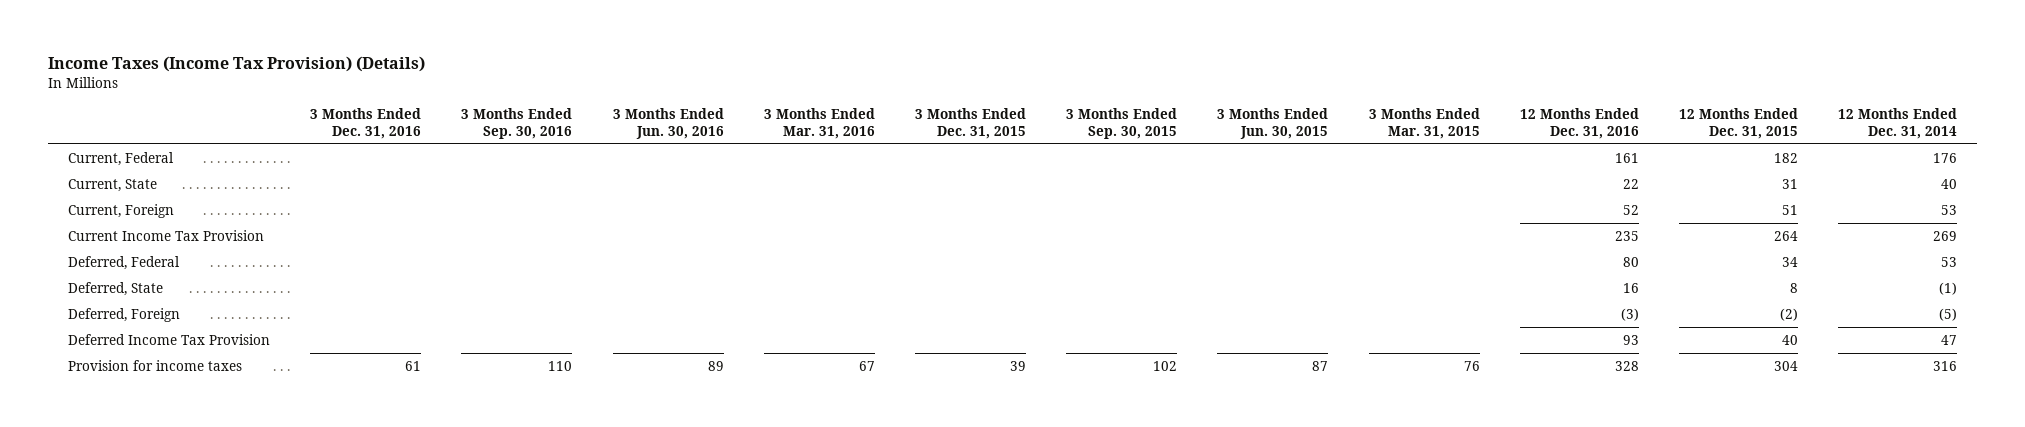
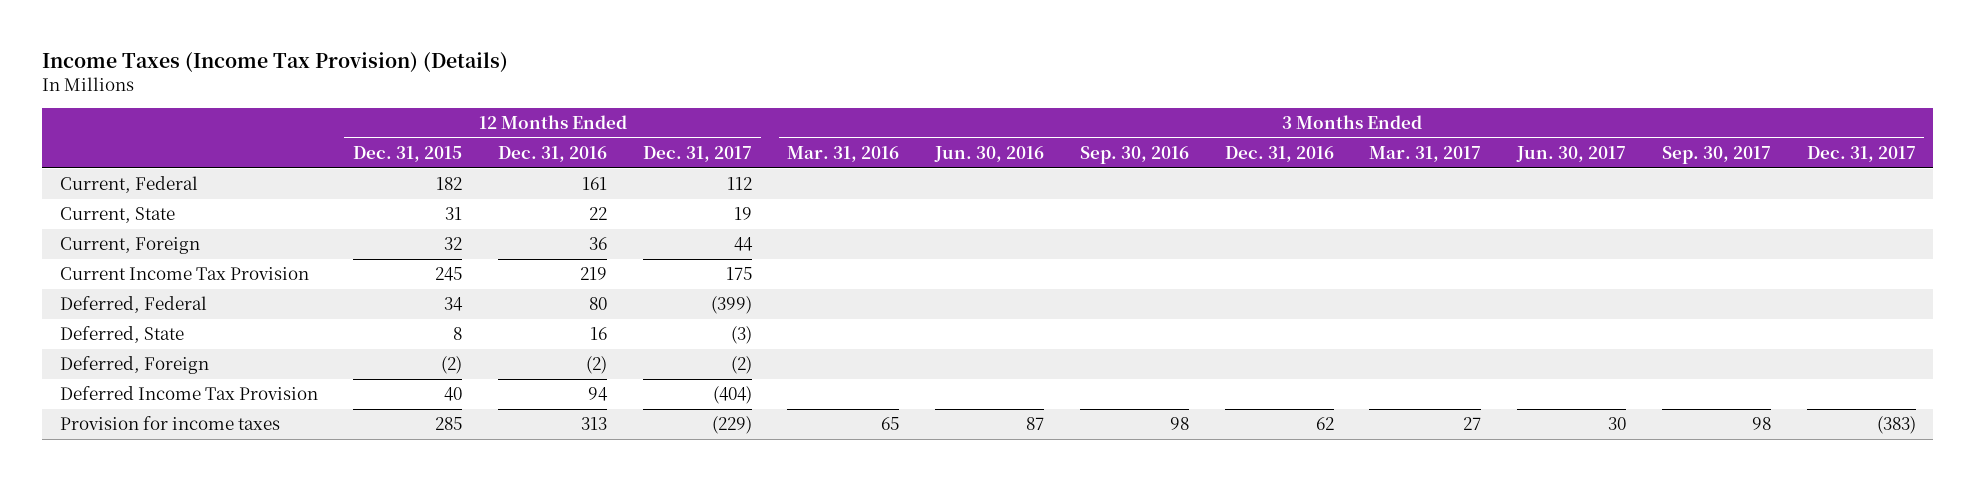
- | 3 Months Ended Dec. 31, 2016 | 3 Months Ended Sep. 30, 2016 | 3 Months Ended Jun. 30, 2016 | 3 Months Ended Mar. 31, 2016 | 3 Months Ended Dec. 31, 2015 | 3 Months Ended Sep. 30, 2015 | 3 Months Ended Jun. 30, 2015 | 3 Months Ended Mar. 31, 2015 | 12 Months Ended Dec. 31, 2016 | 12 Months Ended Dec. 31, 2015 | 12 Months Ended Dec. 31, 2014
+ | 12 Months Ended Dec. 31, 2015 | 12 Months Ended Dec. 31, 2016 | 12 Months Ended Dec. 31, 2017 | 3 Months Ended Mar. 31, 2016 | 3 Months Ended Jun. 30, 2016 | 3 Months Ended Sep. 30, 2016 | 3 Months Ended Dec. 31, 2016 | 3 Months Ended Mar. 31, 2017 | 3 Months Ended Jun. 30, 2017 | 3 Months Ended Sep. 30, 2017 | 3 Months Ended Dec. 31, 2017
- Current, Foreign | | | | | | | | | 52 | 51 | 53
- Current Income Tax Provision | | | | | | | | | 235 | 264 | 269
+ Current, Foreign | 32 | 36 | 44 | | | | | | | |
+ Current Income Tax Provision | 245 | 219 | 175 | | | | | | | |
- Deferred, Foreign | | | | | | | | | (3) | (2) | (5)
- Deferred Income Tax Provision | | | | | | | | | 93 | 40 | 47
- Provision for income taxes | 61 | 110 | 89 | 67 | 39 | 102 | 87 | 76 | 328 | 304 | 316
+ Deferred, Foreign | (2) | (2) | (2) | | | | | | | |
+ Deferred Income Tax Provision | 40 | 94 | (404) | | | | | | | |
+ Provision for income taxes | 285 | 313 | (229) | 65 | 87 | 98 | 62 | 27 | 30 | 98 | (383)

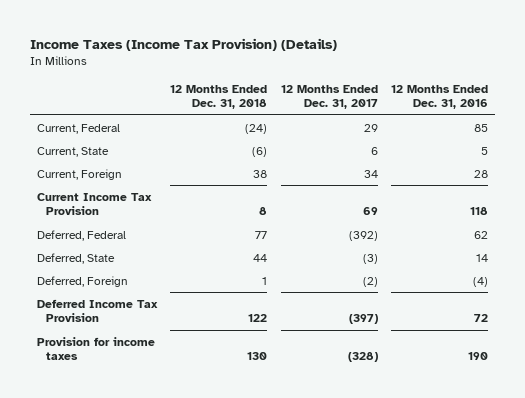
- | 12 Months Ended Dec. 31, 2015 | 12 Months Ended Dec. 31, 2016 | 12 Months Ended Dec. 31, 2017 | 3 Months Ended Mar. 31, 2016 | 3 Months Ended Jun. 30, 2016 | 3 Months Ended Sep. 30, 2016 | 3 Months Ended Dec. 31, 2016 | 3 Months Ended Mar. 31, 2017 | 3 Months Ended Jun. 30, 2017 | 3 Months Ended Sep. 30, 2017 | 3 Months Ended Dec. 31, 2017
+ | 12 Months Ended Dec. 31, 2018 | 12 Months Ended Dec. 31, 2017 | 12 Months Ended Dec. 31, 2016
- Current, Federal | 182 | 161 | 112 | | | | | | | |
- Current, State | 31 | 22 | 19 | | | | | | | |
- Current, Foreign | 32 | 36 | 44 | | | | | | | |
- Current Income Tax Provision | 245 | 219 | 175 | | | | | | | |
- Deferred, Federal | 34 | 80 | (399) | | | | | | | |
- Deferred, State | 8 | 16 | (3) | | | | | | | |
- Deferred, Foreign | (2) | (2) | (2) | | | | | | | |
- Deferred Income Tax Provision | 40 | 94 | (404) | | | | | | | |
- Provision for income taxes | 285 | 313 | (229) | 65 | 87 | 98 | 62 | 27 | 30 | 98 | (383)
+ Current, Federal | (24) | 29 | 85
+ Current, State | (6) | 6 | 5
+ Current, Foreign | 38 | 34 | 28
+ Current Income Tax Provision | 8 | 69 | 118
+ Deferred, Federal | 77 | (392) | 62
+ Deferred, State | 44 | (3) | 14
+ Deferred, Foreign | 1 | (2) | (4)
+ Deferred Income Tax Provision | 122 | (397) | 72
+ Provision for income taxes | 130 | (328) | 190

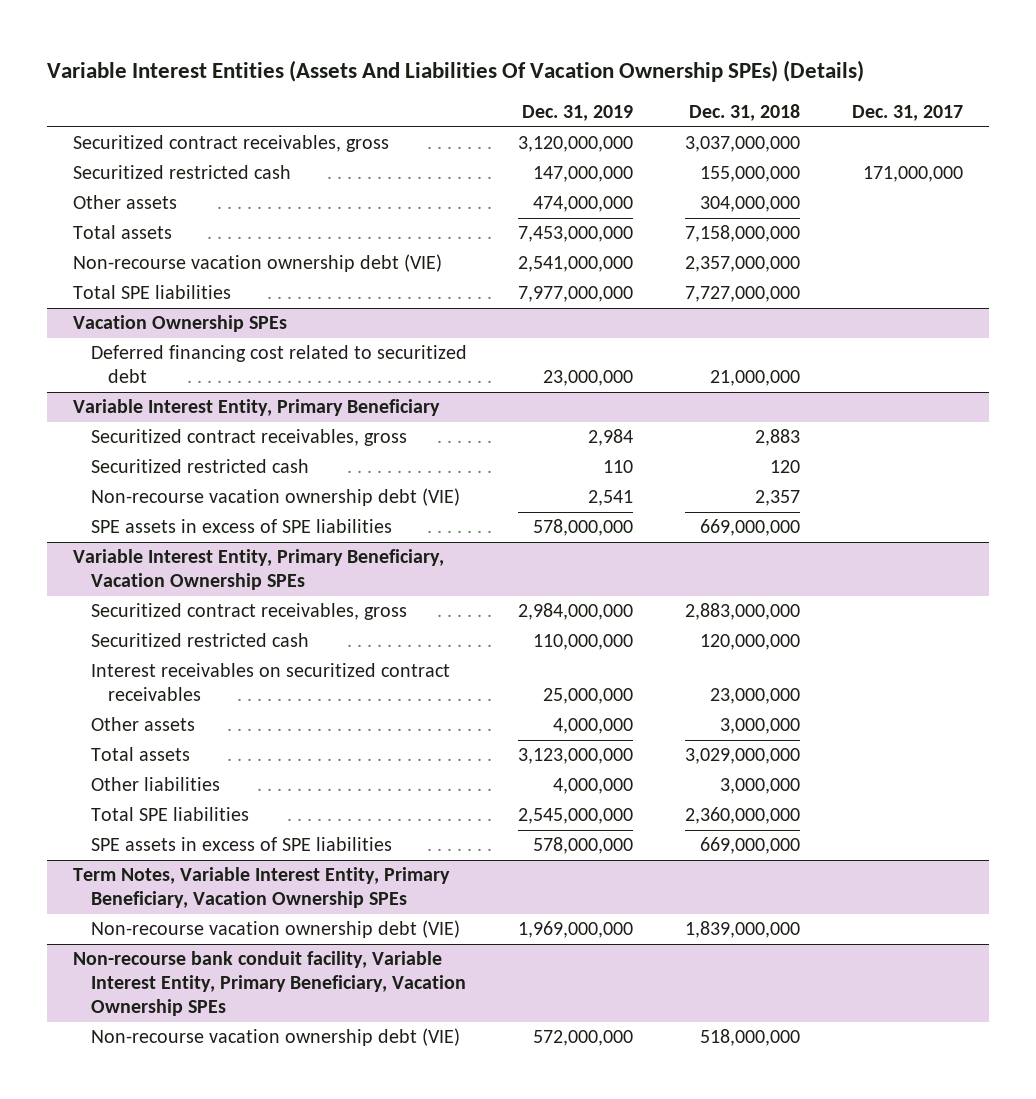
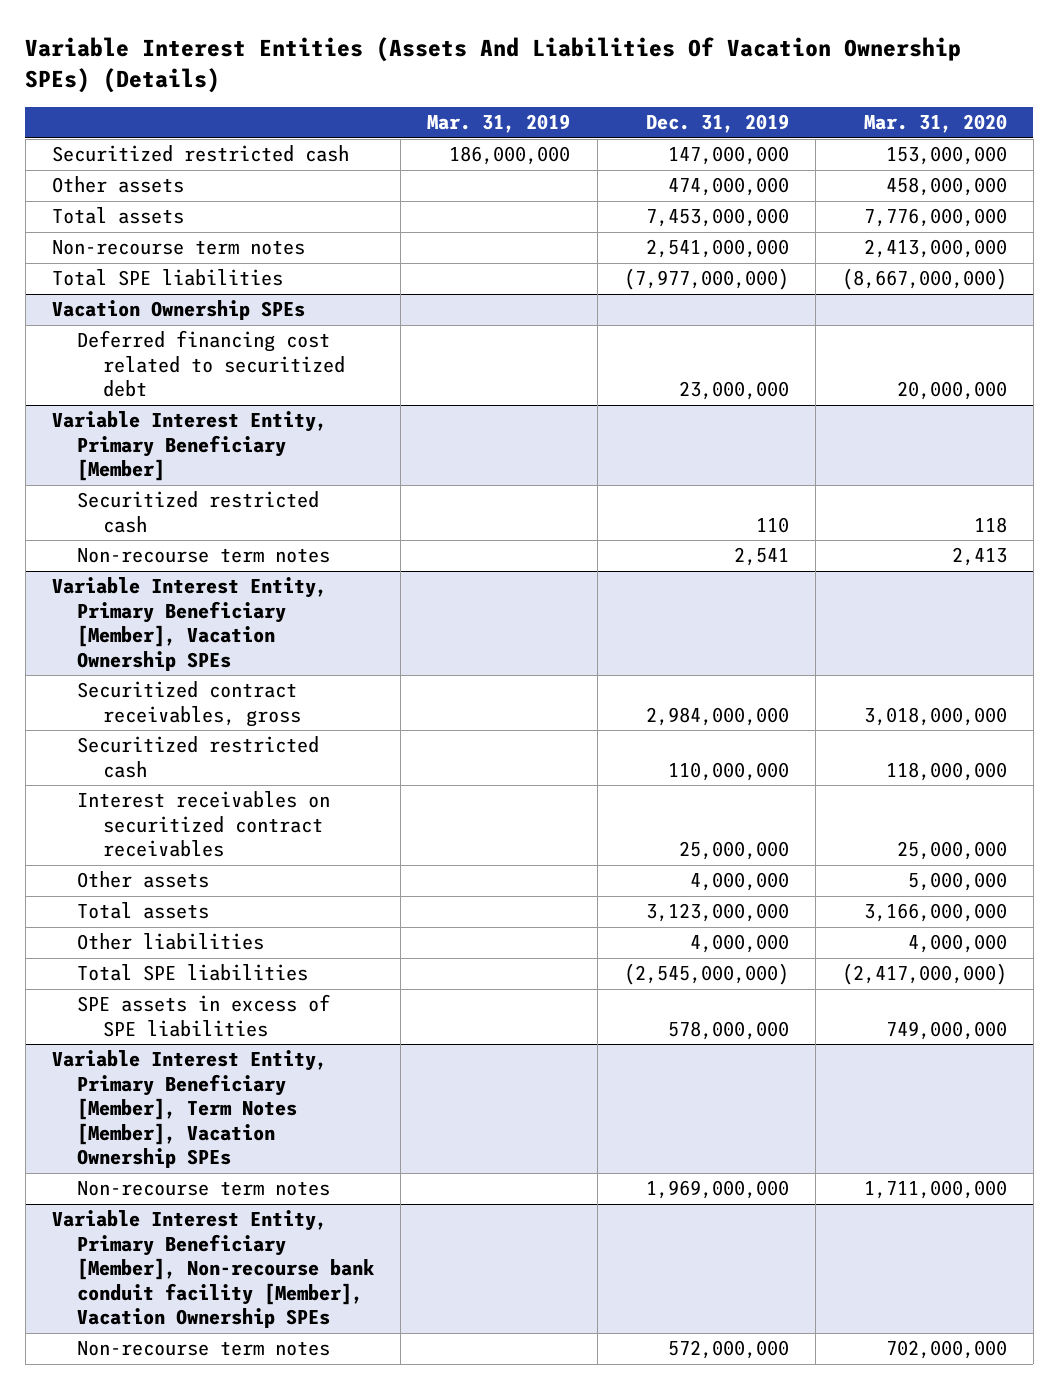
- | Dec. 31, 2019 | Dec. 31, 2018 | Dec. 31, 2017
+ | Mar. 31, 2019 | Dec. 31, 2019 | Mar. 31, 2020
- Securitized contract receivables, gross | 3,120,000,000 | 3,037,000,000 |
- Non-recourse vacation ownership debt (VIE) | 2,541,000,000 | 2,357,000,000 |
- Total SPE liabilities | 7,977,000,000 | 7,727,000,000 |
+ Non-recourse term notes | | 2,541,000,000 | 2,413,000,000
+ Total SPE liabilities | | (7,977,000,000) | (8,667,000,000)
- Variable Interest Entity, Primary Beneficiary
- Securitized contract receivables, gross | 2,984 | 2,883 |
+ Variable Interest Entity, Primary Beneficiary [Member]
- Non-recourse vacation ownership debt (VIE) | 2,541 | 2,357 |
- SPE assets in excess of SPE liabilities | 578,000,000 | 669,000,000 |
- Variable Interest Entity, Primary Beneficiary, Vacation Ownership SPEs
+ Non-recourse term notes | | 2,541 | 2,413
+ Variable Interest Entity, Primary Beneficiary [Member], Vacation Ownership SPEs
- Total SPE liabilities | 2,545,000,000 | 2,360,000,000 |
+ Total SPE liabilities | | (2,545,000,000) | (2,417,000,000)
- Term Notes, Variable Interest Entity, Primary Beneficiary, Vacation Ownership SPEs
- Non-recourse vacation ownership debt (VIE) | 1,969,000,000 | 1,839,000,000 |
- Non-recourse bank conduit facility, Variable Interest Entity, Primary Beneficiary, Vacation Ownership SPEs
- Non-recourse vacation ownership debt (VIE) | 572,000,000 | 518,000,000 |
+ Variable Interest Entity, Primary Beneficiary [Member], Term Notes [Member], Vacation Ownership SPEs
+ Non-recourse term notes | | 1,969,000,000 | 1,711,000,000
+ Variable Interest Entity, Primary Beneficiary [Member], Non-recourse bank conduit facility [Member], Vacation Ownership SPEs
+ Non-recourse term notes | | 572,000,000 | 702,000,000

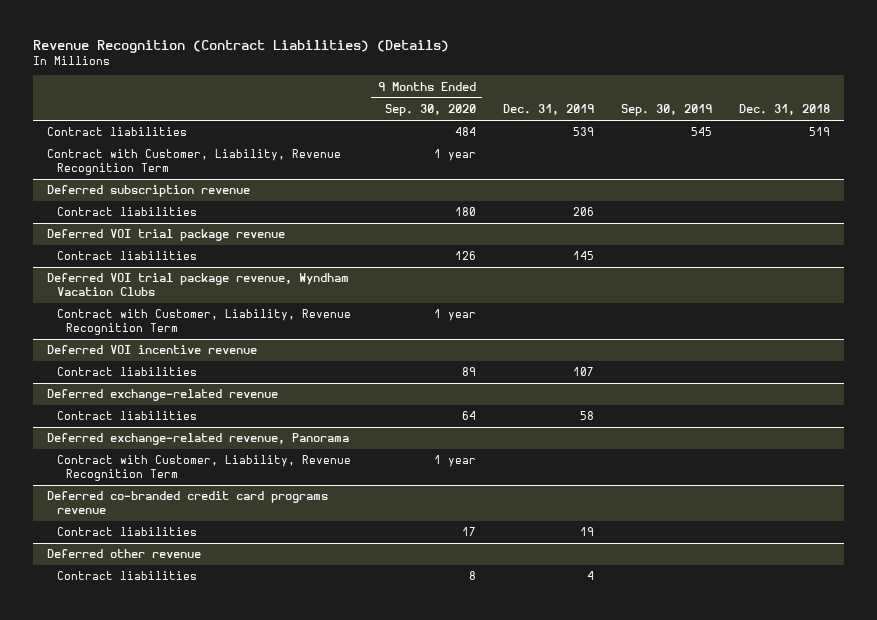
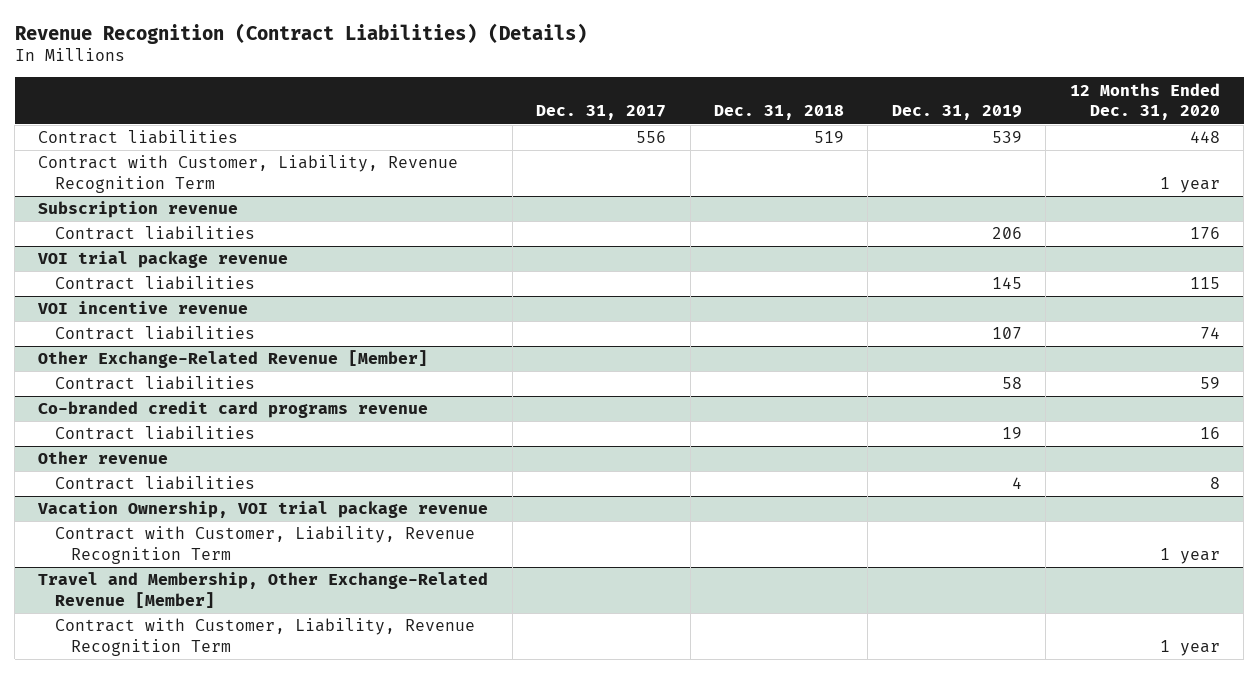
- | 9 Months Ended Sep. 30, 2020 | Dec. 31, 2019 | Sep. 30, 2019 | Dec. 31, 2018
+ | Dec. 31, 2017 | Dec. 31, 2018 | Dec. 31, 2019 | 12 Months Ended Dec. 31, 2020
- Deferred subscription revenue
+ Subscription revenue
- Deferred VOI trial package revenue
+ VOI trial package revenue
- Deferred VOI trial package revenue, Wyndham Vacation Clubs
- Contract with Customer, Liability, Revenue Recognition Term | 1 year | | |
- Deferred VOI incentive revenue
+ VOI incentive revenue
- Deferred exchange-related revenue
+ Other Exchange-Related Revenue [Member]
- Deferred exchange-related revenue, Panorama
- Contract with Customer, Liability, Revenue Recognition Term | 1 year | | |
- Deferred co-branded credit card programs revenue
+ Co-branded credit card programs revenue
- Deferred other revenue
+ Other revenue
+ Vacation Ownership, VOI trial package revenue
+ Contract with Customer, Liability, Revenue Recognition Term | | | | 1 year
+ Travel and Membership, Other Exchange-Related Revenue [Member]
+ Contract with Customer, Liability, Revenue Recognition Term | | | | 1 year

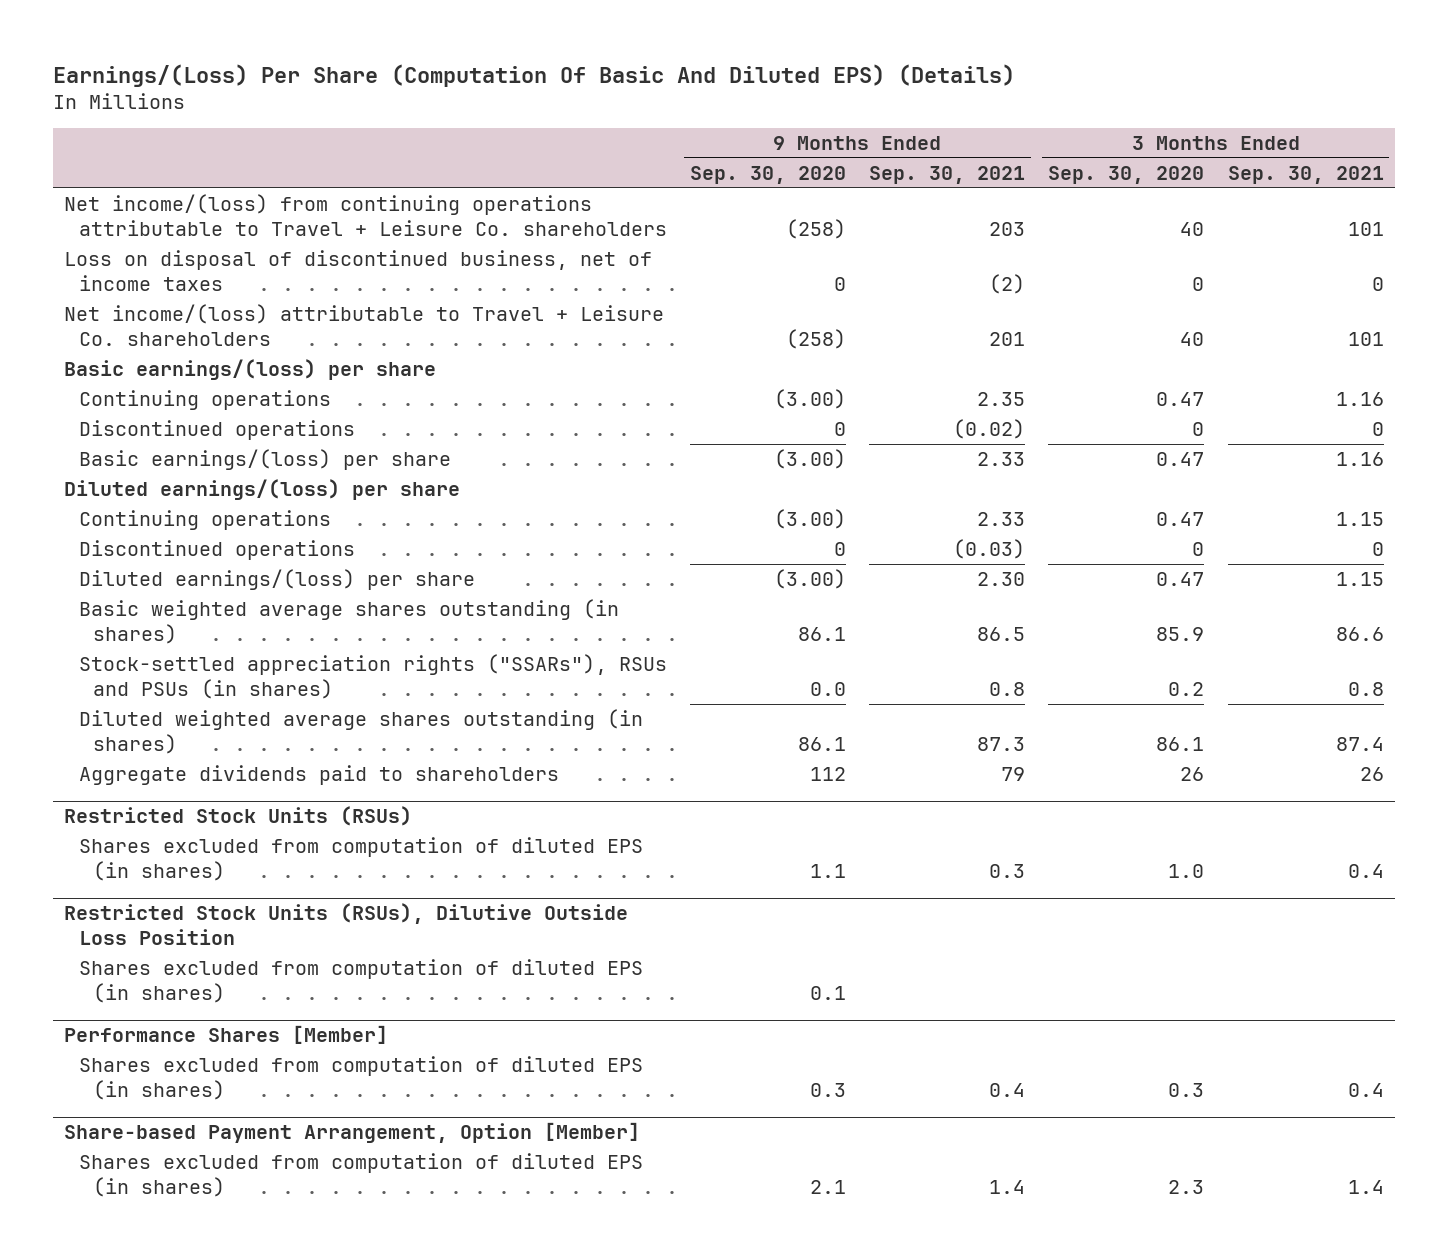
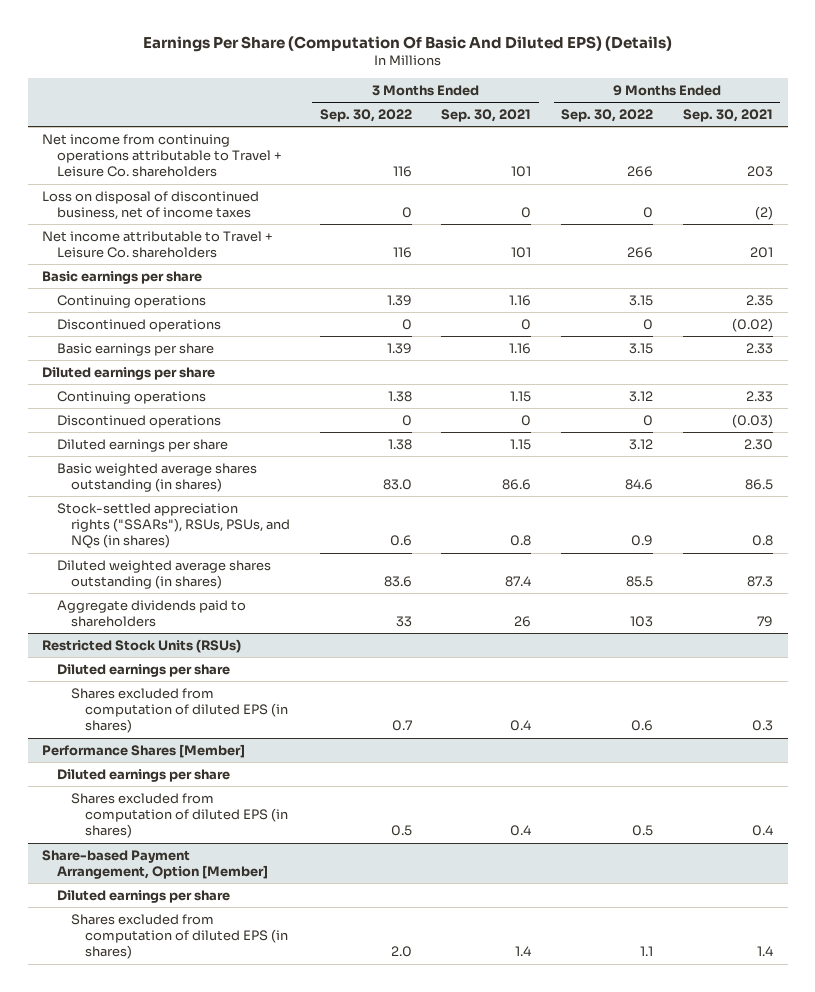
- Earnings/(Loss) Per Share (Computation Of Basic And Diluted EPS) (Details)
+ Earnings Per Share (Computation Of Basic And Diluted EPS) (Details)
- | 9 Months Ended Sep. 30, 2020 | 9 Months Ended Sep. 30, 2021 | 3 Months Ended Sep. 30, 2020 | 3 Months Ended Sep. 30, 2021
+ | 3 Months Ended Sep. 30, 2022 | 3 Months Ended Sep. 30, 2021 | 9 Months Ended Sep. 30, 2022 | 9 Months Ended Sep. 30, 2021
- Net income/(loss) from continuing operations attributable to Travel + Leisure Co. shareholders | (258) | 203 | 40 | 101
+ Net income from continuing operations attributable to Travel + Leisure Co. shareholders | 116 | 101 | 266 | 203
- Net income/(loss) attributable to Travel + Leisure Co. shareholders | (258) | 201 | 40 | 101
- Basic earnings/(loss) per share
+ Net income attributable to Travel + Leisure Co. shareholders | 116 | 101 | 266 | 201
+ Basic earnings per share
- Basic earnings/(loss) per share | (3.00) | 2.33 | 0.47 | 1.16
- Diluted earnings/(loss) per share
+ Basic earnings per share | 1.39 | 1.16 | 3.15 | 2.33
+ Diluted earnings per share
- Diluted earnings/(loss) per share | (3.00) | 2.30 | 0.47 | 1.15
+ Diluted earnings per share | 1.38 | 1.15 | 3.12 | 2.30
- Stock-settled appreciation rights ("SSARs"), RSUs and PSUs (in shares) | 0.0 | 0.8 | 0.2 | 0.8
+ Stock-settled appreciation rights ("SSARs"), RSUs, PSUs, and NQs (in shares) | 0.6 | 0.8 | 0.9 | 0.8
@ Restricted Stock Units (RSUs)
+ Diluted earnings per share
- Restricted Stock Units (RSUs), Dilutive Outside Loss Position
- Shares excluded from computation of diluted EPS (in shares) | 0.1 | | |
@ Performance Shares [Member]
+ Diluted earnings per share
@ Share-based Payment Arrangement, Option [Member]
+ Diluted earnings per share

